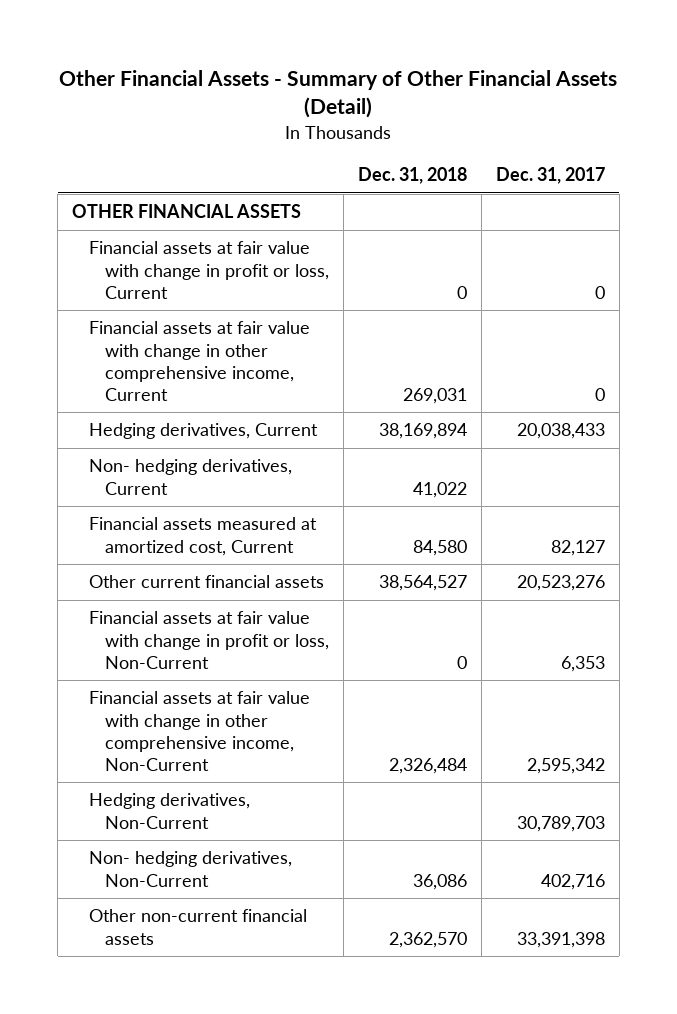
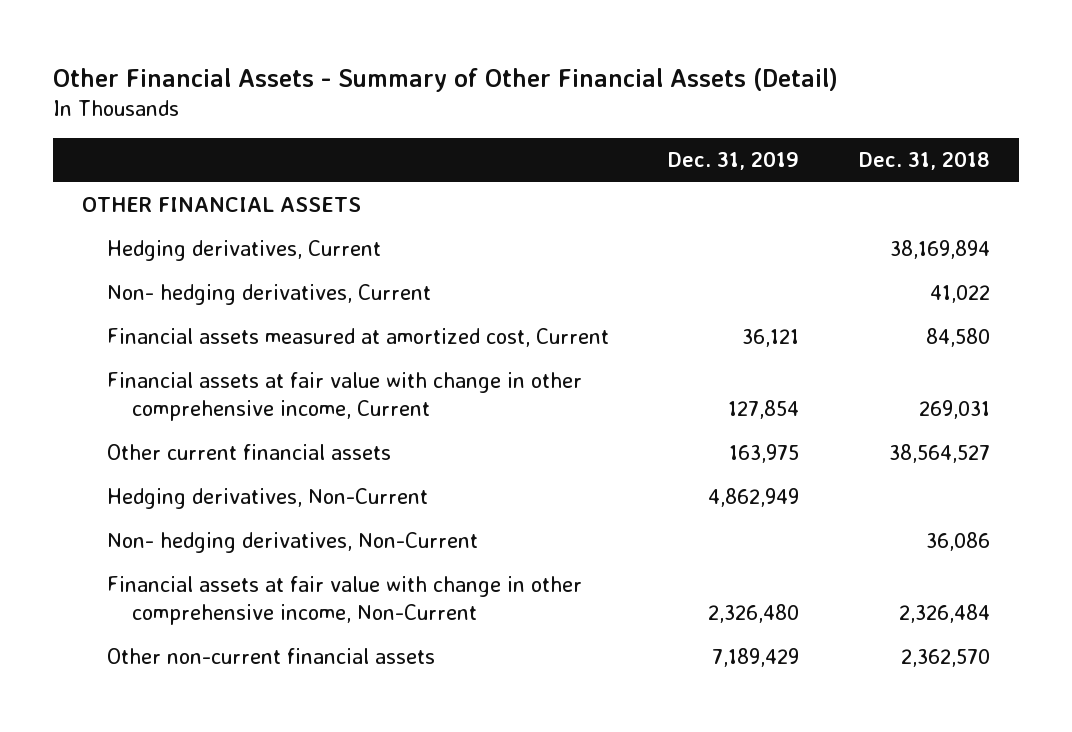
- | Dec. 31, 2018 | Dec. 31, 2017
+ | Dec. 31, 2019 | Dec. 31, 2018
- Financial assets at fair value with change in profit or loss, Current | 0 | 0
moved down: Financial assets at fair value with change in other comprehensive income, Current | 127,854 | 269,031
- Financial assets at fair value with change in profit or loss, Non-Current | 0 | 6,353
moved down: Financial assets at fair value with change in other comprehensive income, Non-Current | 2,326,480 | 2,326,484

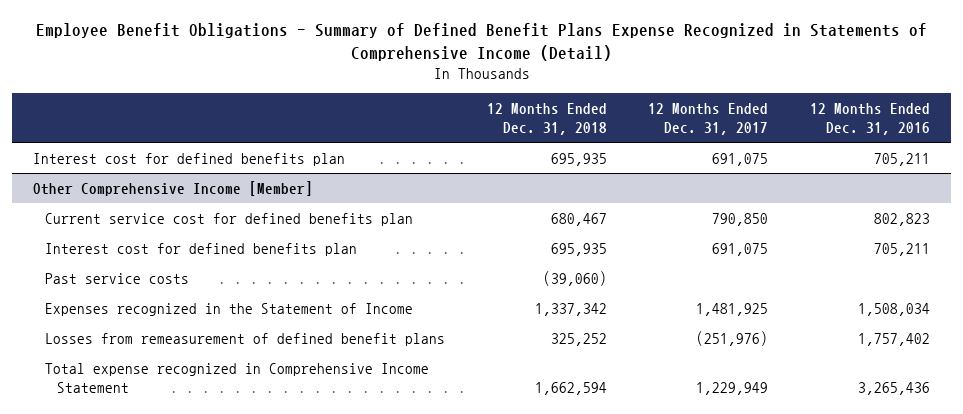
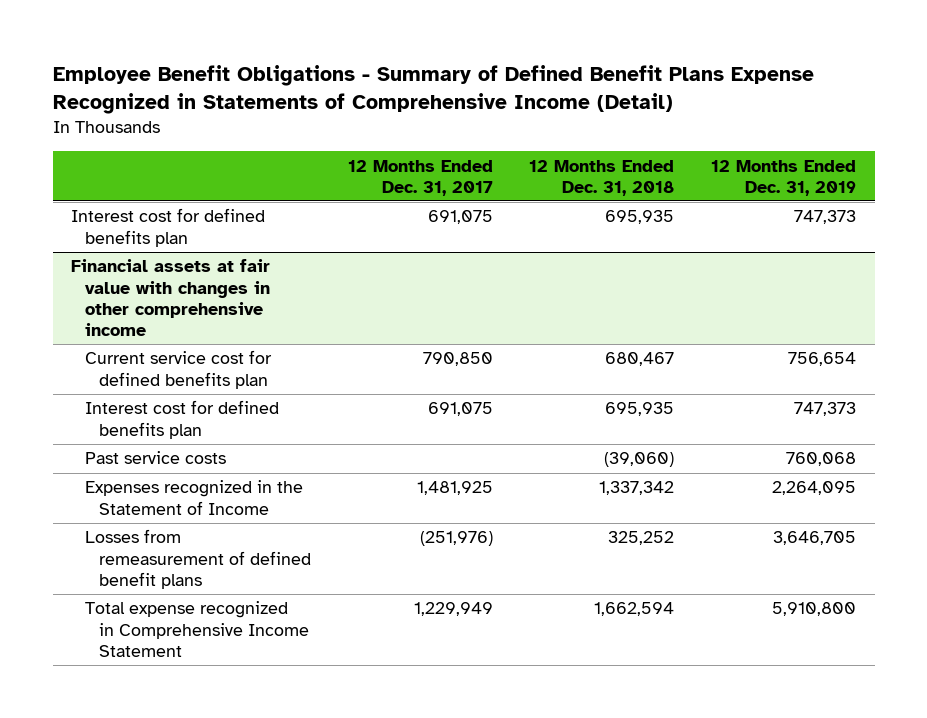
- | 12 Months Ended Dec. 31, 2018 | 12 Months Ended Dec. 31, 2017 | 12 Months Ended Dec. 31, 2016
+ | 12 Months Ended Dec. 31, 2017 | 12 Months Ended Dec. 31, 2018 | 12 Months Ended Dec. 31, 2019
- Other Comprehensive Income [Member]
+ Financial assets at fair value with changes in other comprehensive income

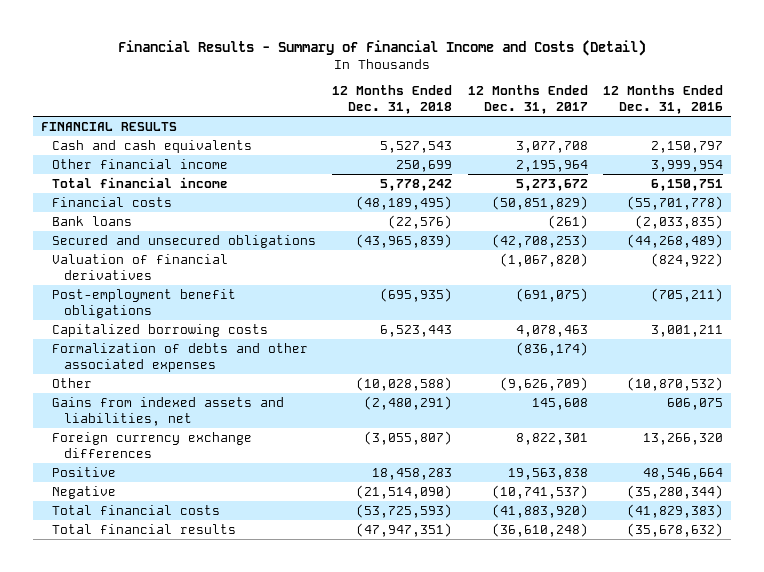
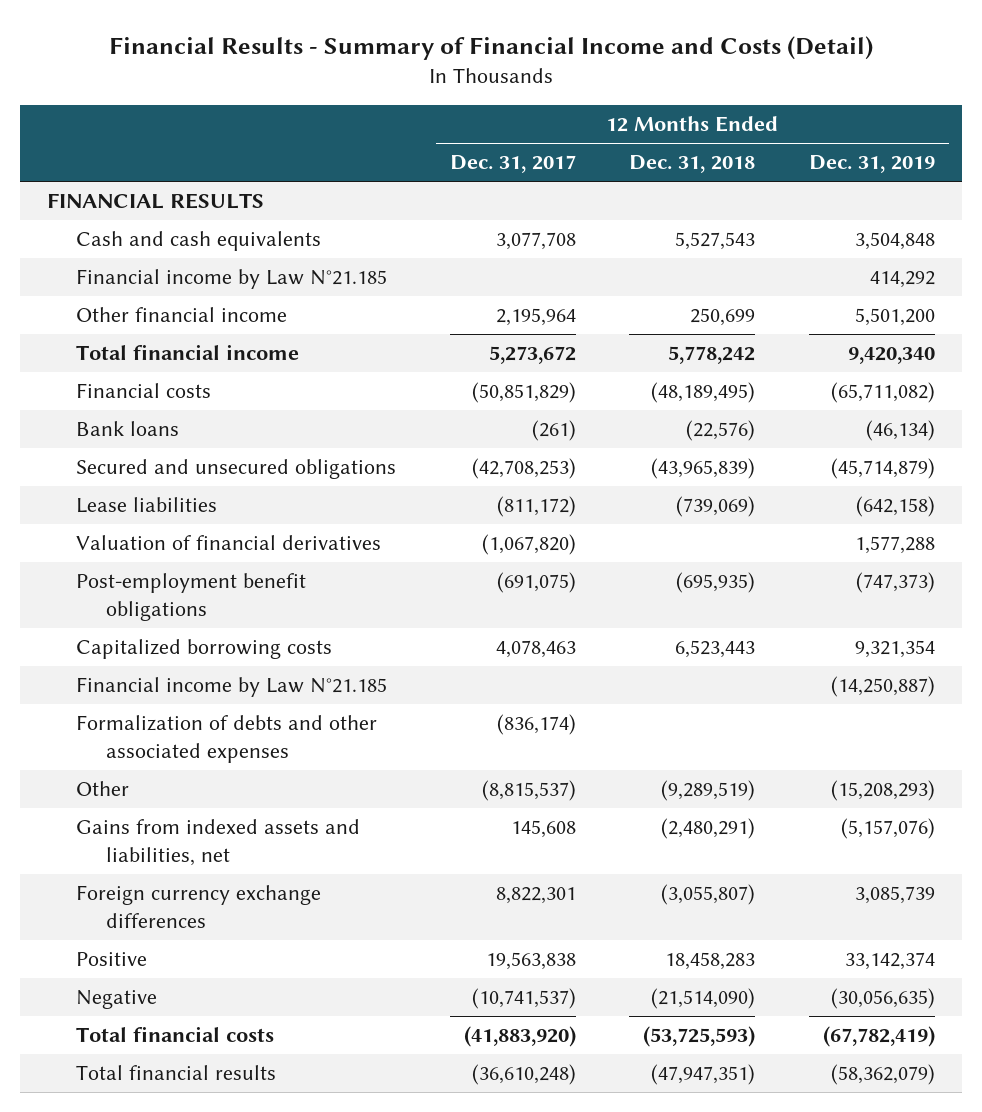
- | 12 Months Ended Dec. 31, 2018 | 12 Months Ended Dec. 31, 2017 | 12 Months Ended Dec. 31, 2016
+ | 12 Months Ended Dec. 31, 2017 | 12 Months Ended Dec. 31, 2018 | 12 Months Ended Dec. 31, 2019
+ Financial income by Law N°21.185 | | | 414,292
+ Lease liabilities | (811,172) | (739,069) | (642,158)
+ Financial income by Law N°21.185 | | | (14,250,887)
- Other | (10,028,588) | (9,626,709) | (10,870,532)
+ Other | (8,815,537) | (9,289,519) | (15,208,293)

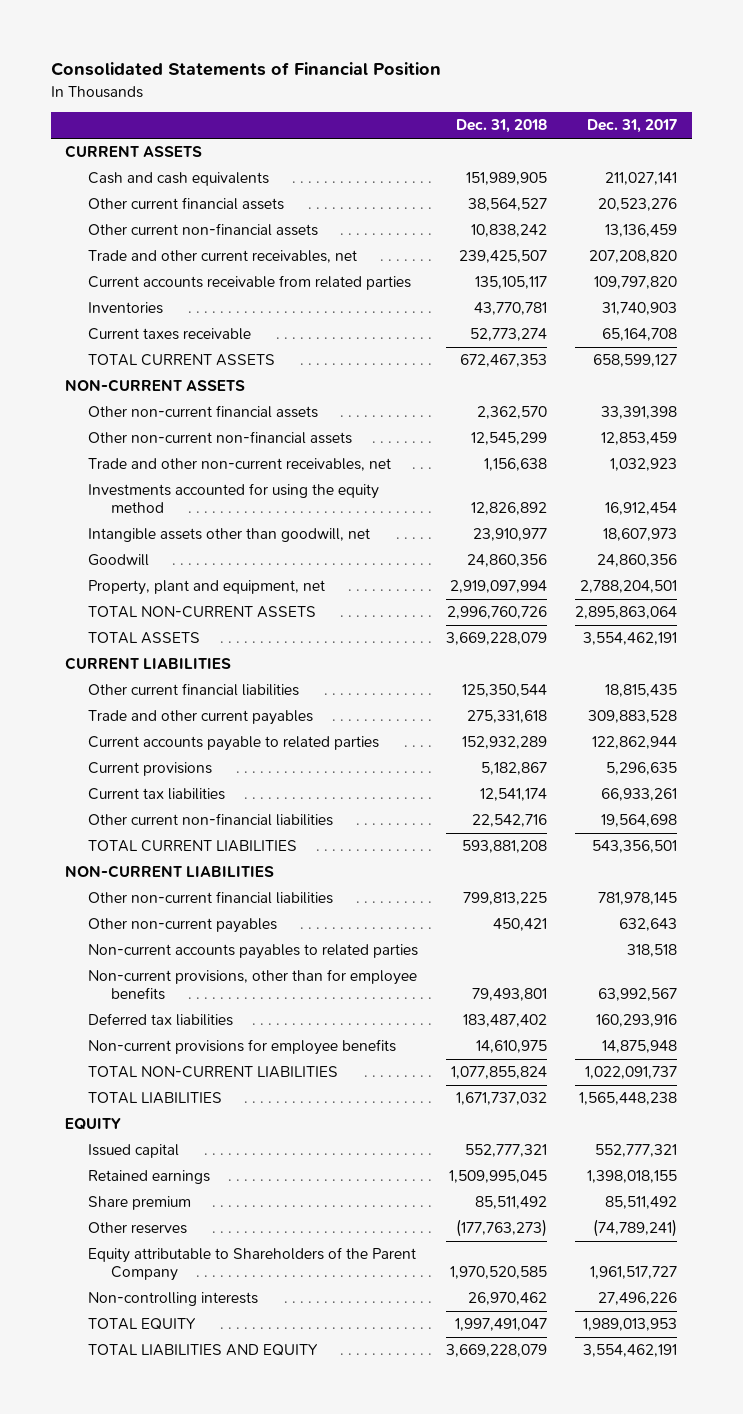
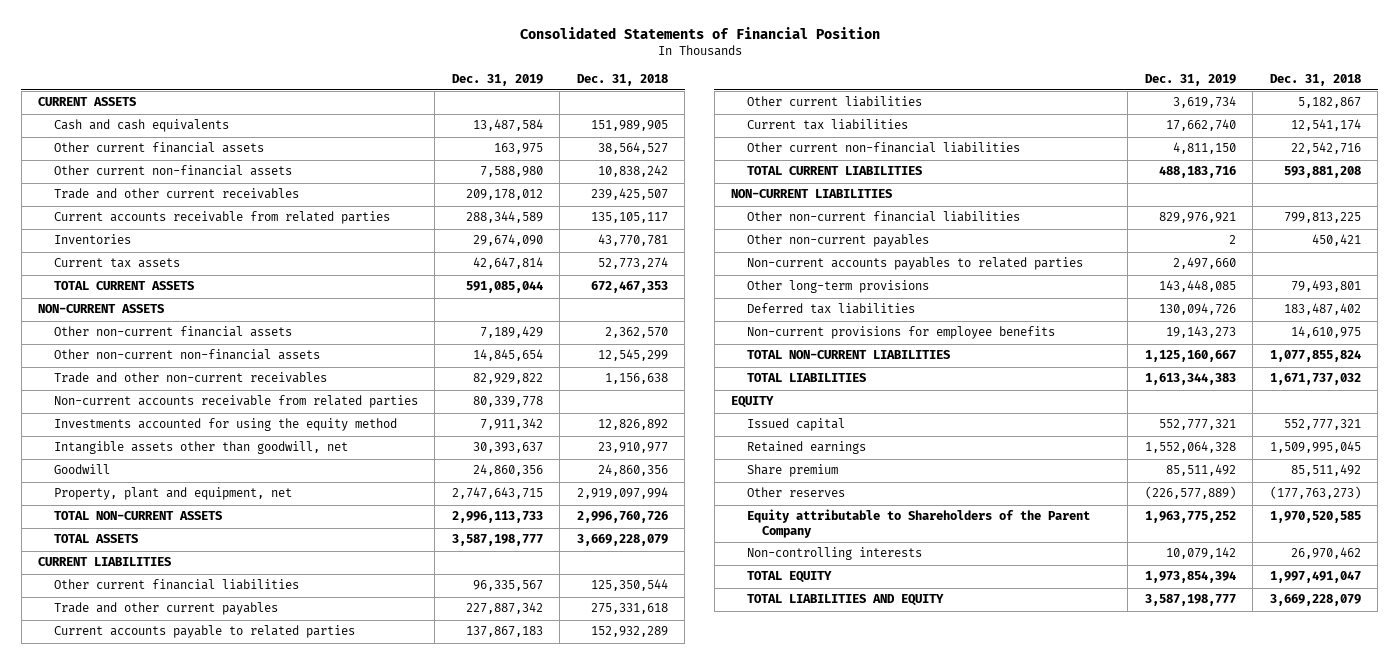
- | Dec. 31, 2018 | Dec. 31, 2017
+ | Dec. 31, 2019 | Dec. 31, 2018
- Trade and other current receivables, net | 239,425,507 | 207,208,820
+ Trade and other current receivables | 209,178,012 | 239,425,507
- Current taxes receivable | 52,773,274 | 65,164,708
+ Current tax assets | 42,647,814 | 52,773,274
- Trade and other non-current receivables, net | 1,156,638 | 1,032,923
+ Trade and other non-current receivables | 82,929,822 | 1,156,638
+ Non-current accounts receivable from related parties | 80,339,778 |
- Current provisions | 5,182,867 | 5,296,635
+ Other current liabilities | 3,619,734 | 5,182,867
- Non-current provisions, other than for employee benefits | 79,493,801 | 63,992,567
+ Other long-term provisions | 143,448,085 | 79,493,801

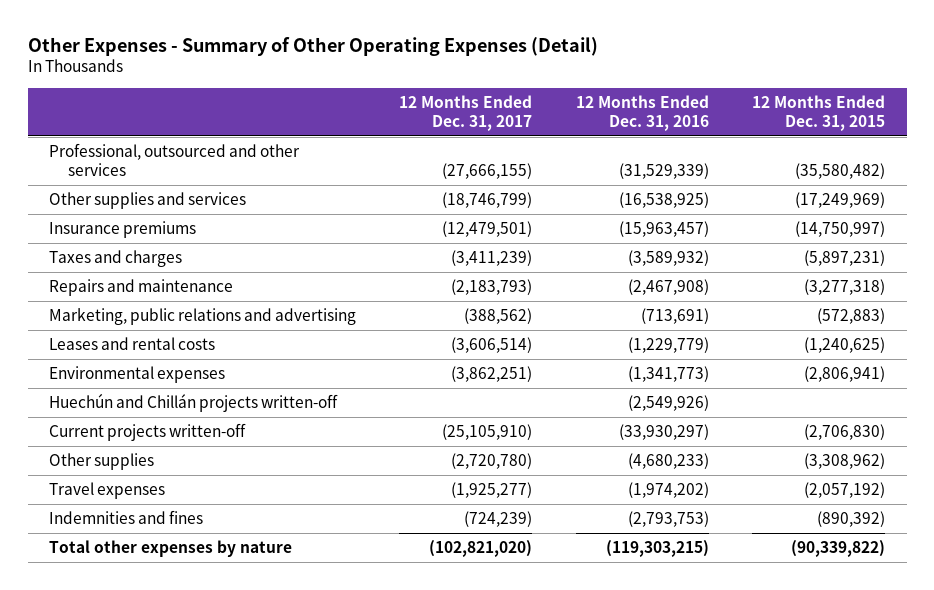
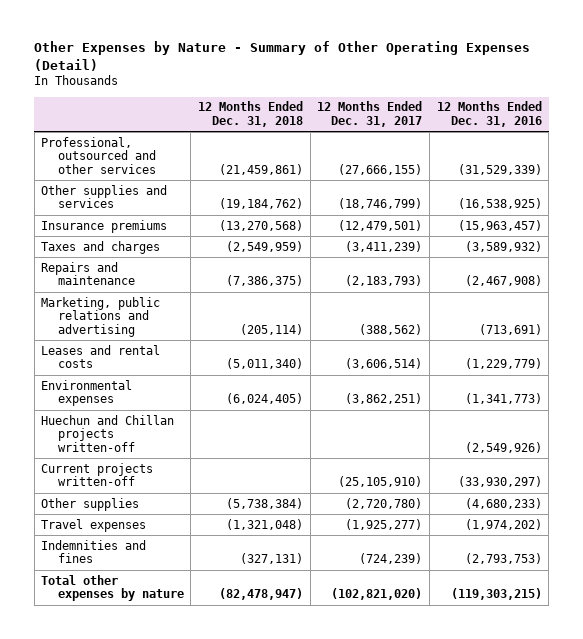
- Other Expenses - Summary of Other Operating Expenses (Detail)
+ Other Expenses by Nature - Summary of Other Operating Expenses (Detail)
- | 12 Months Ended Dec. 31, 2017 | 12 Months Ended Dec. 31, 2016 | 12 Months Ended Dec. 31, 2015
+ | 12 Months Ended Dec. 31, 2018 | 12 Months Ended Dec. 31, 2017 | 12 Months Ended Dec. 31, 2016
- Huechún and Chillán projects written-off | | (2,549,926) |
+ Huechun and Chillan projects written-off | | | (2,549,926)

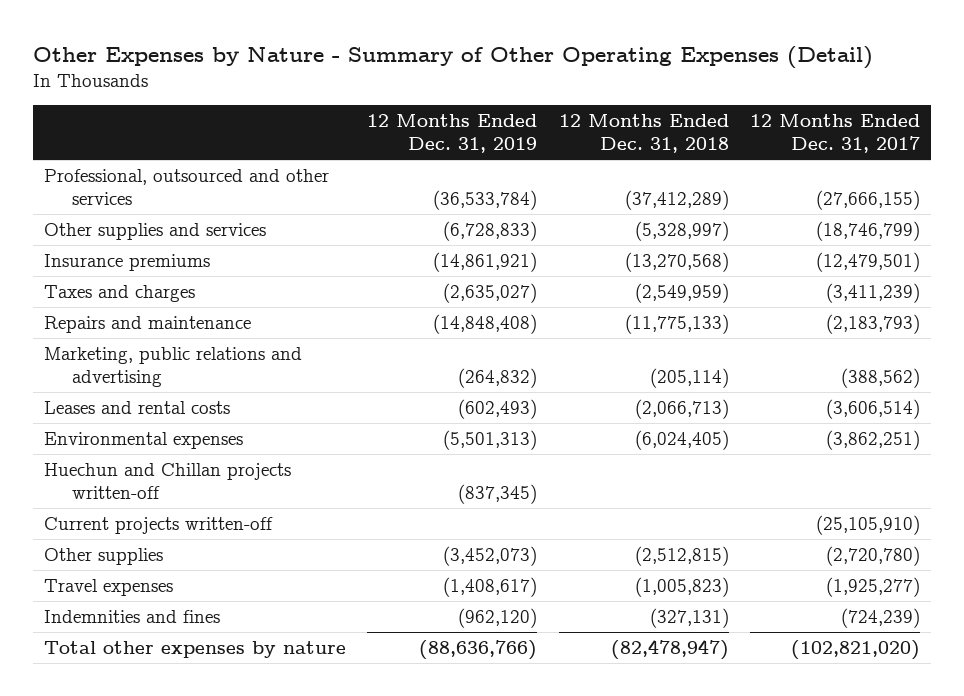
- | 12 Months Ended Dec. 31, 2018 | 12 Months Ended Dec. 31, 2017 | 12 Months Ended Dec. 31, 2016
+ | 12 Months Ended Dec. 31, 2019 | 12 Months Ended Dec. 31, 2018 | 12 Months Ended Dec. 31, 2017
- Professional, outsourced and other services | (21,459,861) | (27,666,155) | (31,529,339)
- Other supplies and services | (19,184,762) | (18,746,799) | (16,538,925)
+ Professional, outsourced and other services | (36,533,784) | (37,412,289) | (27,666,155)
+ Other supplies and services | (6,728,833) | (5,328,997) | (18,746,799)
- Repairs and maintenance | (7,386,375) | (2,183,793) | (2,467,908)
+ Repairs and maintenance | (14,848,408) | (11,775,133) | (2,183,793)
- Leases and rental costs | (5,011,340) | (3,606,514) | (1,229,779)
+ Leases and rental costs | (602,493) | (2,066,713) | (3,606,514)
- Other supplies | (5,738,384) | (2,720,780) | (4,680,233)
- Travel expenses | (1,321,048) | (1,925,277) | (1,974,202)
+ Other supplies | (3,452,073) | (2,512,815) | (2,720,780)
+ Travel expenses | (1,408,617) | (1,005,823) | (1,925,277)

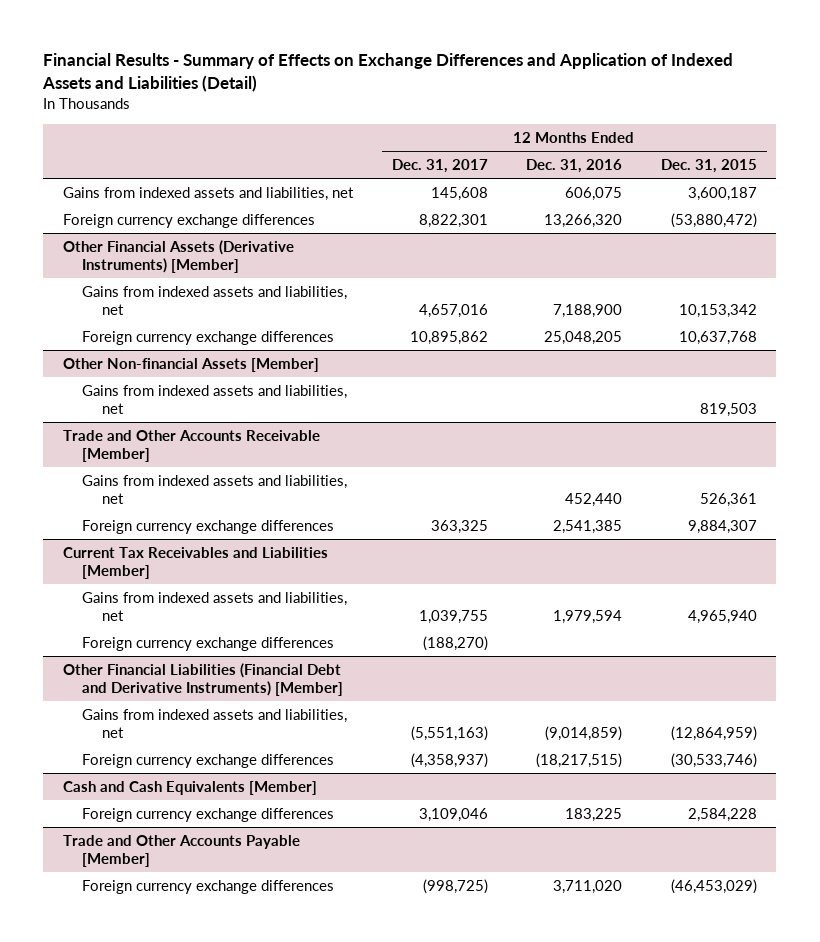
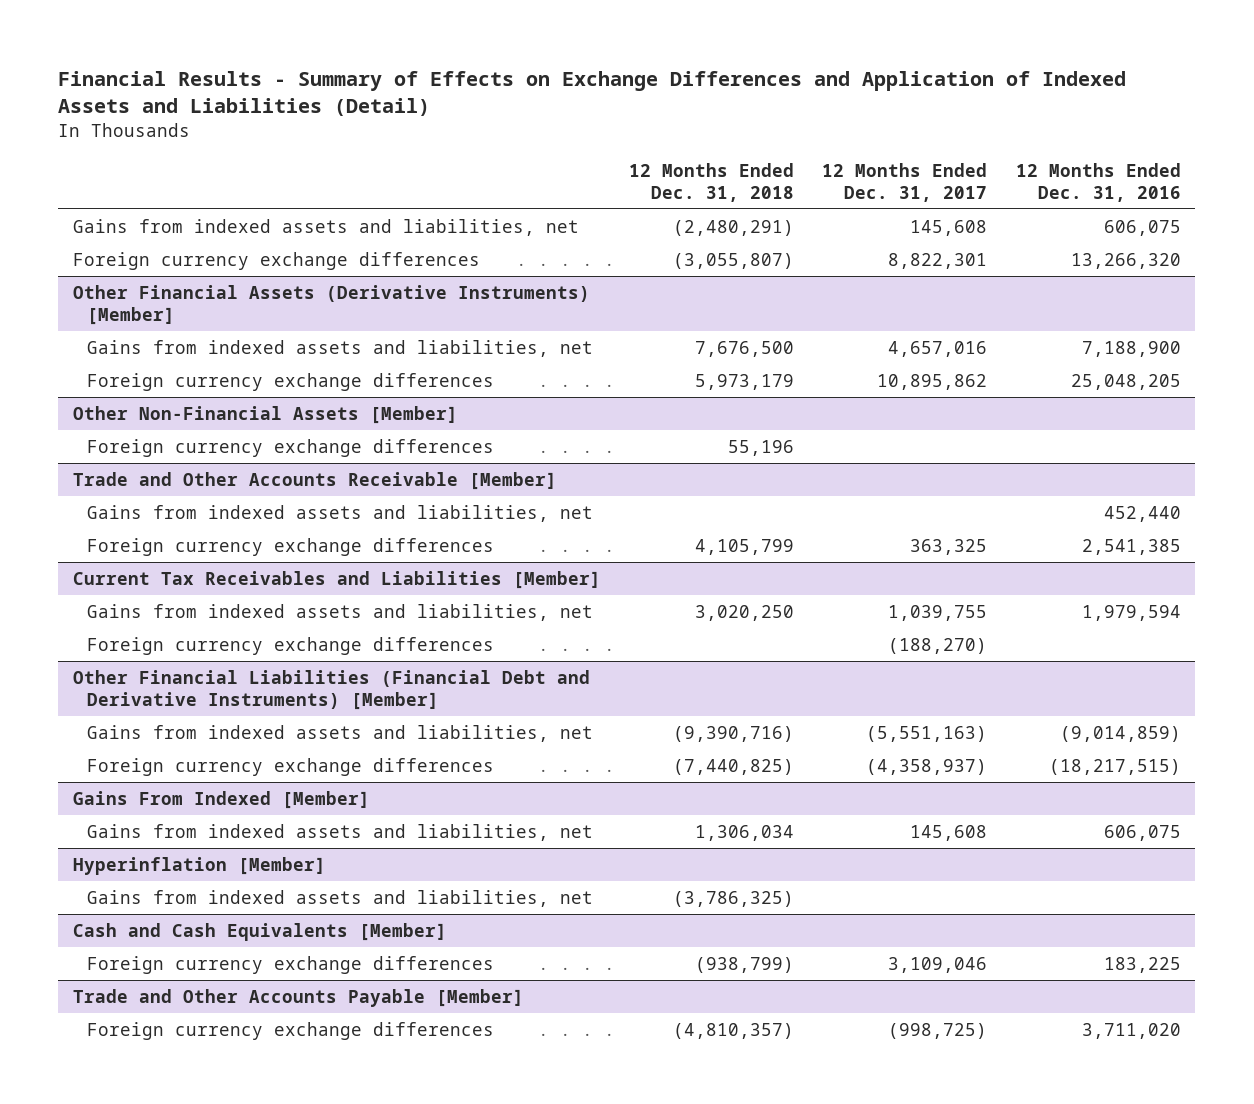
- | 12 Months Ended Dec. 31, 2017 | 12 Months Ended Dec. 31, 2016 | 12 Months Ended Dec. 31, 2015
+ | 12 Months Ended Dec. 31, 2018 | 12 Months Ended Dec. 31, 2017 | 12 Months Ended Dec. 31, 2016
- Other Non-financial Assets [Member]
- Gains from indexed assets and liabilities, net | | | 819,503
+ Other Non-Financial Assets [Member]
+ Foreign currency exchange differences | 55,196 | |
+ Gains From Indexed [Member]
+ Gains from indexed assets and liabilities, net | 1,306,034 | 145,608 | 606,075
+ Hyperinflation [Member]
+ Gains from indexed assets and liabilities, net | (3,786,325) | |

